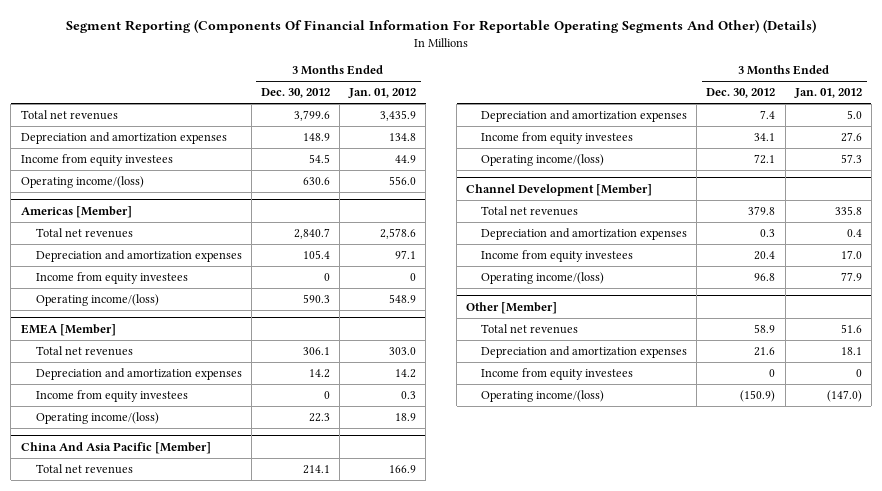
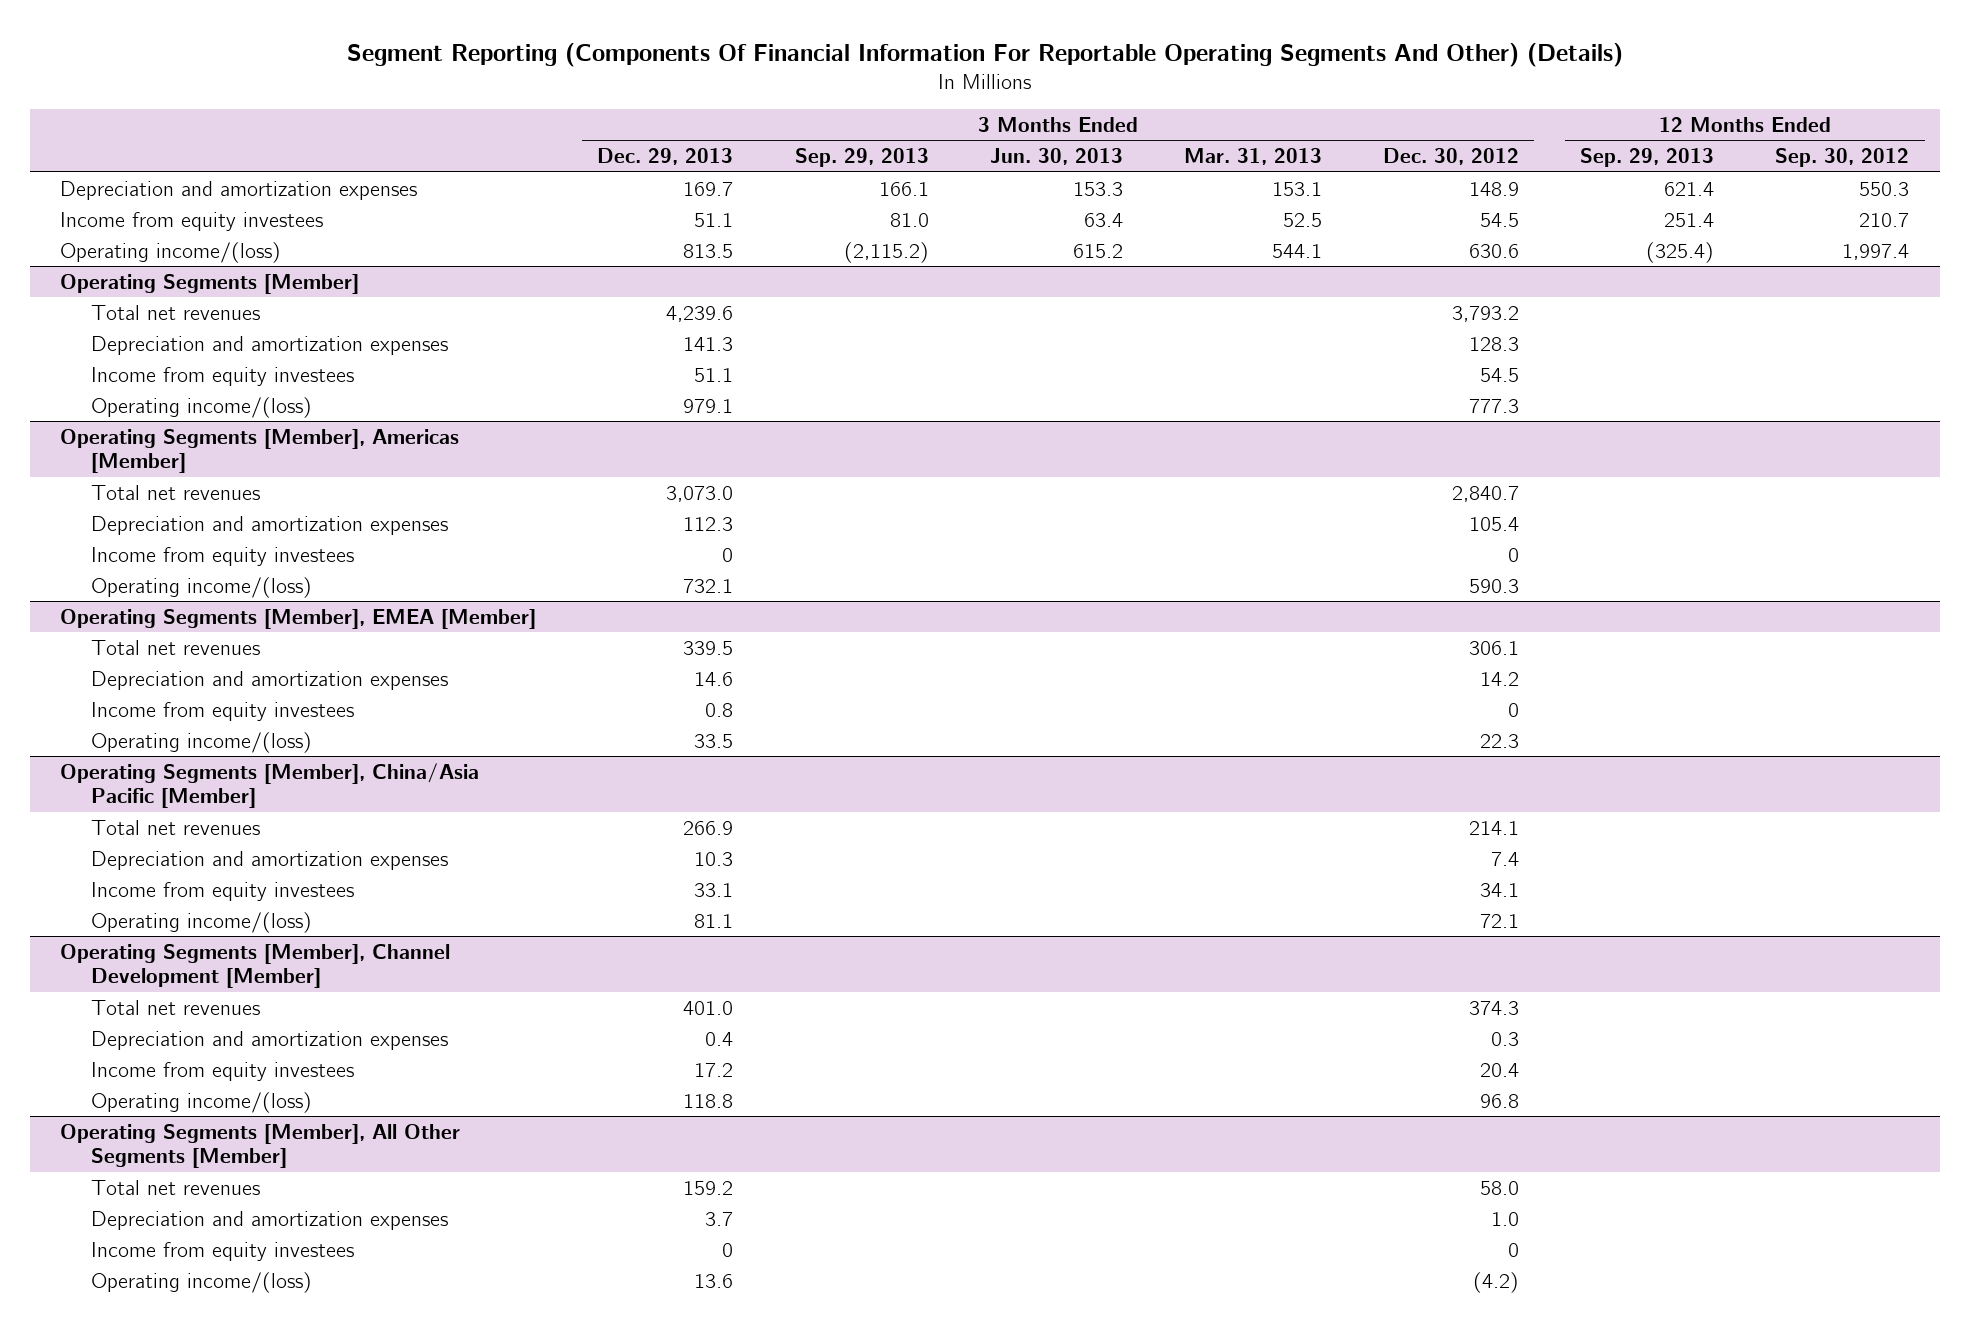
- | 3 Months Ended Dec. 30, 2012 | 3 Months Ended Jan. 01, 2012
+ | 3 Months Ended Dec. 29, 2013 | 3 Months Ended Sep. 29, 2013 | 3 Months Ended Jun. 30, 2013 | 3 Months Ended Mar. 31, 2013 | 3 Months Ended Dec. 30, 2012 | 12 Months Ended Sep. 29, 2013 | 12 Months Ended Sep. 30, 2012
- Total net revenues | 3,799.6 | 3,435.9
- Americas [Member]
+ Operating Segments [Member]
+ Total net revenues | 4,239.6 | | | | 3,793.2 | |
+ Depreciation and amortization expenses | 141.3 | | | | 128.3 | |
+ Income from equity investees | 51.1 | | | | 54.5 | |
+ Operating income/(loss) | 979.1 | | | | 777.3 | |
+ Operating Segments [Member], Americas [Member]
- EMEA [Member]
+ Operating Segments [Member], EMEA [Member]
- China And Asia Pacific [Member]
+ Operating Segments [Member], China/Asia Pacific [Member]
- Channel Development [Member]
- Total net revenues | 379.8 | 335.8
+ Operating Segments [Member], Channel Development [Member]
+ Total net revenues | 401.0 | | | | 374.3 | |
- Other [Member]
- Total net revenues | 58.9 | 51.6
- Depreciation and amortization expenses | 21.6 | 18.1
+ Operating Segments [Member], All Other Segments [Member]
+ Total net revenues | 159.2 | | | | 58.0 | |
+ Depreciation and amortization expenses | 3.7 | | | | 1.0 | |
- Operating income/(loss) | (150.9) | (147.0)
+ Operating income/(loss) | 13.6 | | | | (4.2) | |

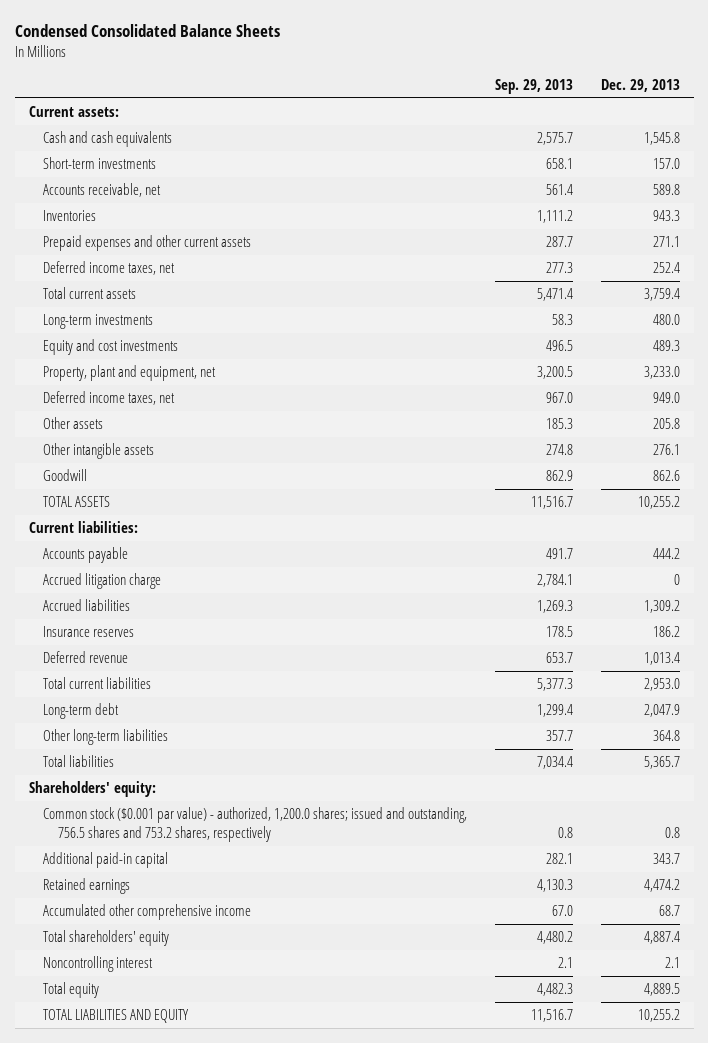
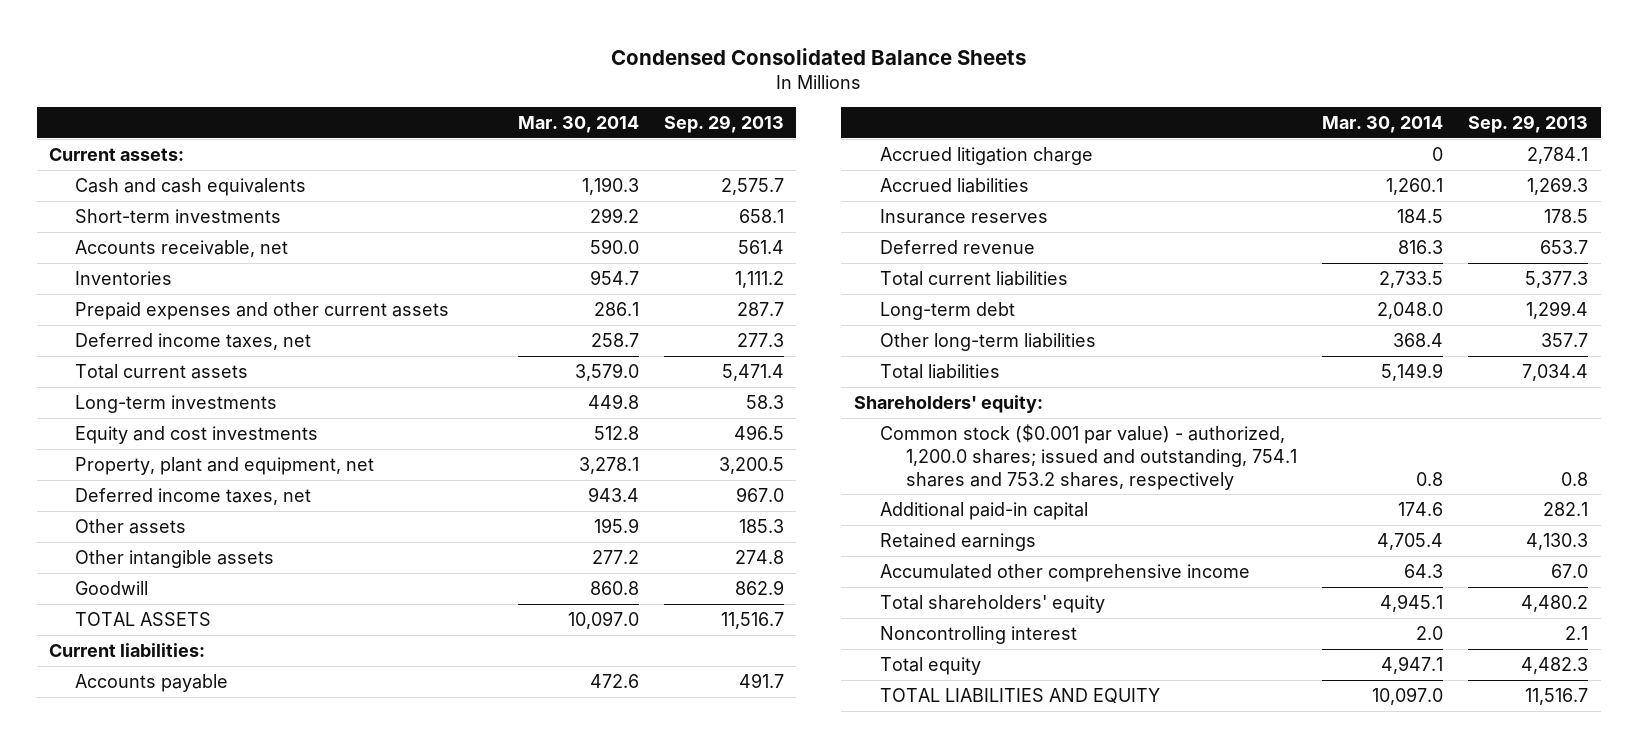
- | Sep. 29, 2013 | Dec. 29, 2013
+ | Mar. 30, 2014 | Sep. 29, 2013
- Common stock ($0.001 par value) - authorized, 1,200.0 shares; issued and outstanding, 756.5 shares and 753.2 shares, respectively | 0.8 | 0.8
+ Common stock ($0.001 par value) - authorized, 1,200.0 shares; issued and outstanding, 754.1 shares and 753.2 shares, respectively | 0.8 | 0.8

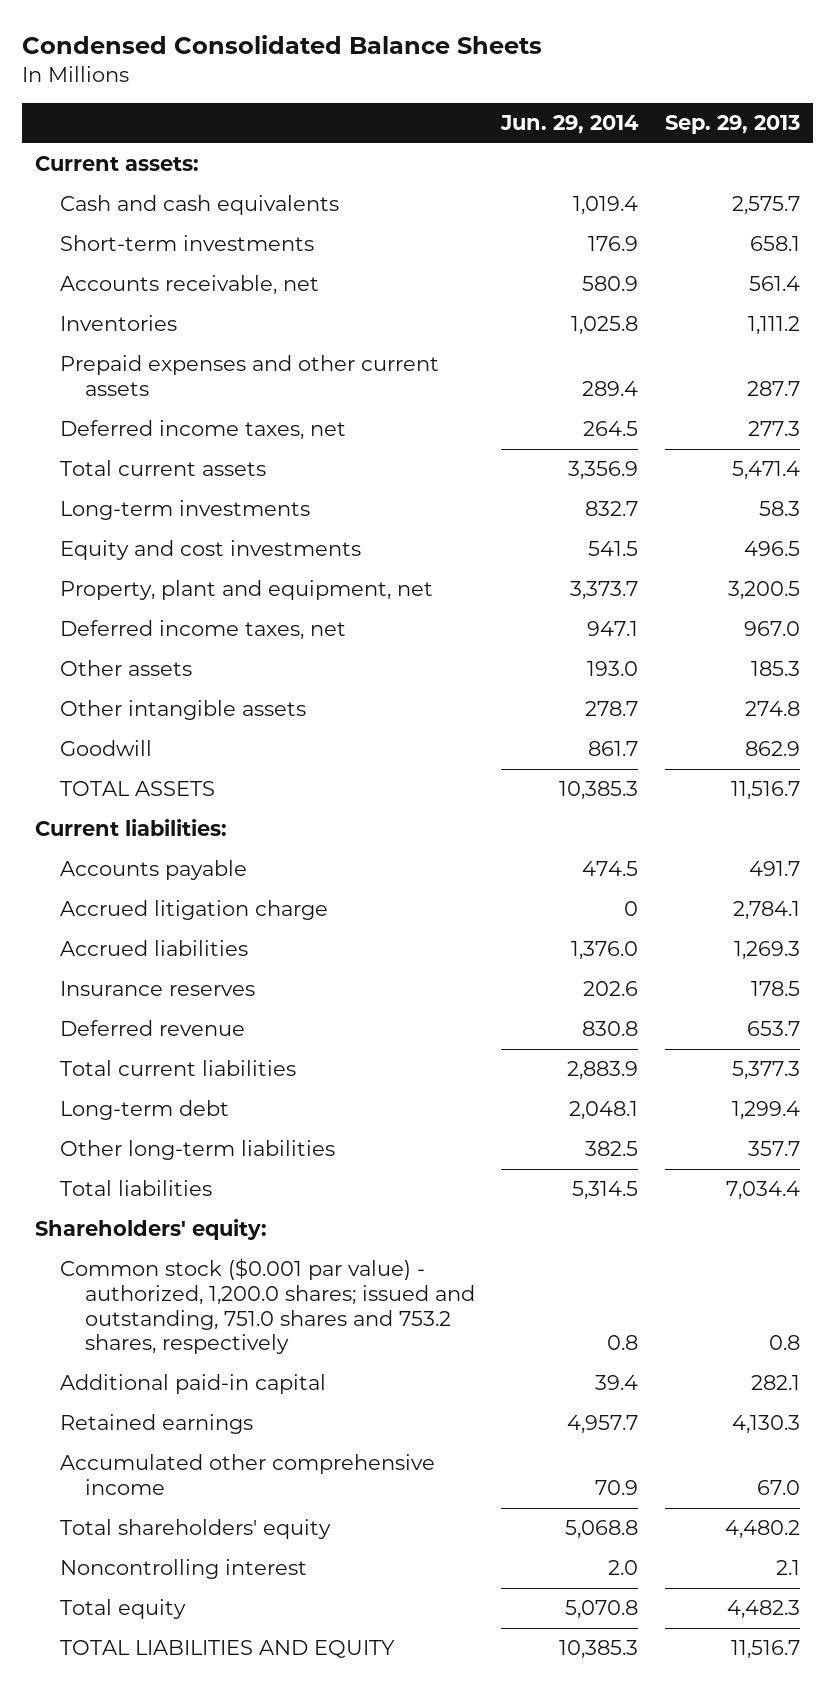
- | Mar. 30, 2014 | Sep. 29, 2013
+ | Jun. 29, 2014 | Sep. 29, 2013
- Common stock ($0.001 par value) - authorized, 1,200.0 shares; issued and outstanding, 754.1 shares and 753.2 shares, respectively | 0.8 | 0.8
+ Common stock ($0.001 par value) - authorized, 1,200.0 shares; issued and outstanding, 751.0 shares and 753.2 shares, respectively | 0.8 | 0.8

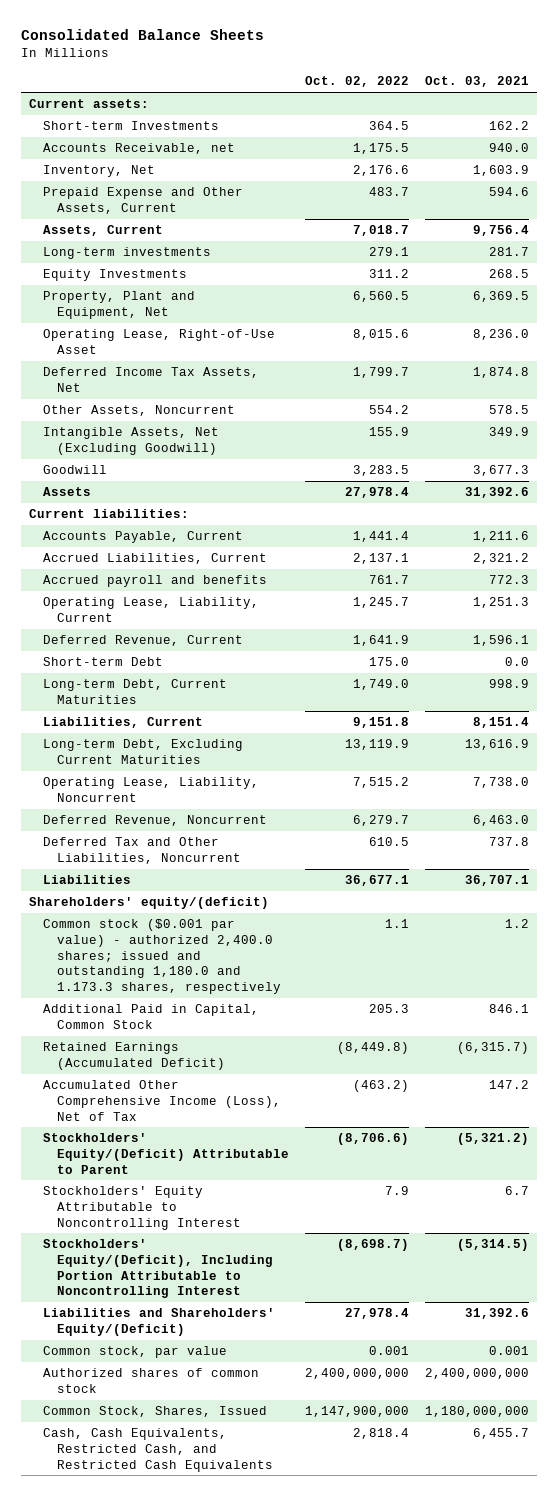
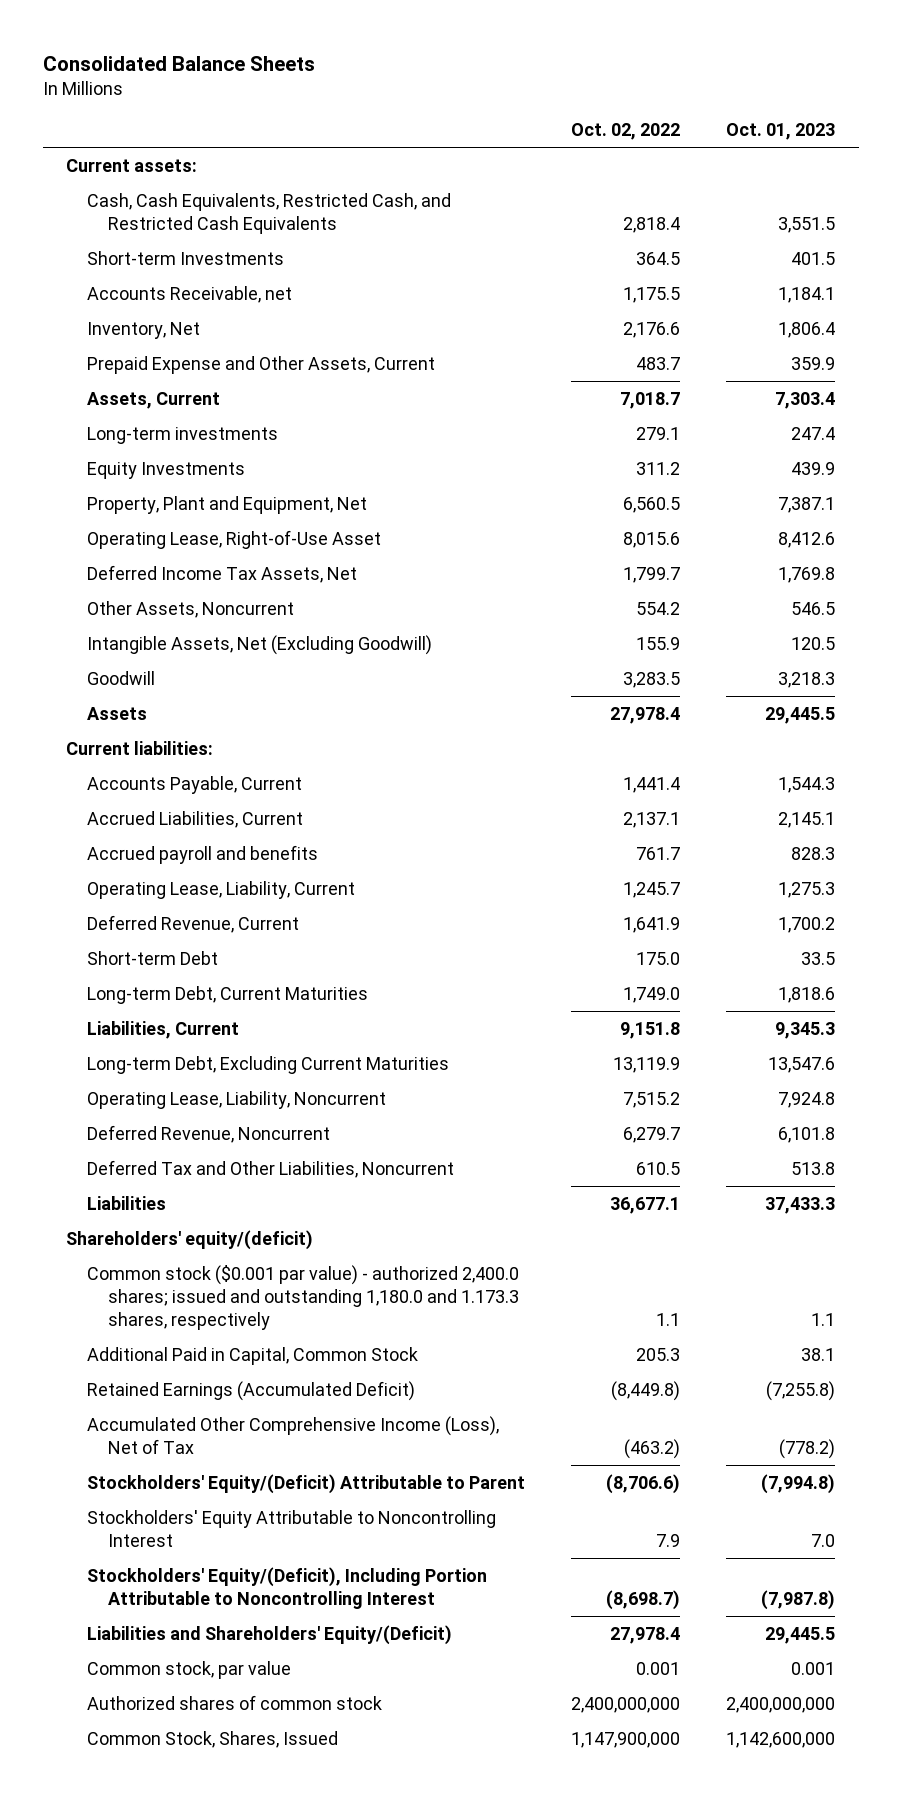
- | Oct. 02, 2022 | Oct. 03, 2021
+ | Oct. 02, 2022 | Oct. 01, 2023
moved up: Cash, Cash Equivalents, Restricted Cash, and Restricted Cash Equivalents | 2,818.4 | 3,551.5

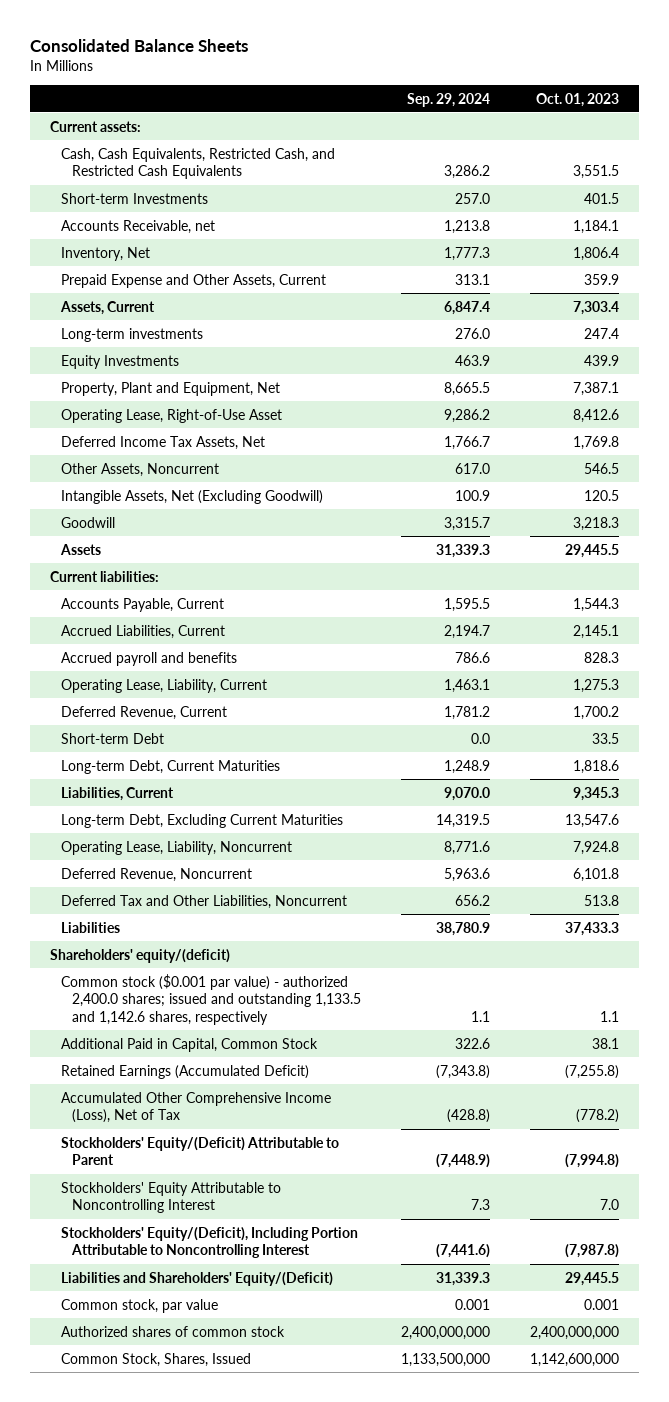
- | Oct. 02, 2022 | Oct. 01, 2023
+ | Sep. 29, 2024 | Oct. 01, 2023
- Common stock ($0.001 par value) - authorized 2,400.0 shares; issued and outstanding 1,180.0 and 1.173.3 shares, respectively | 1.1 | 1.1
+ Common stock ($0.001 par value) - authorized 2,400.0 shares; issued and outstanding 1,133.5 and 1,142.6 shares, respectively | 1.1 | 1.1

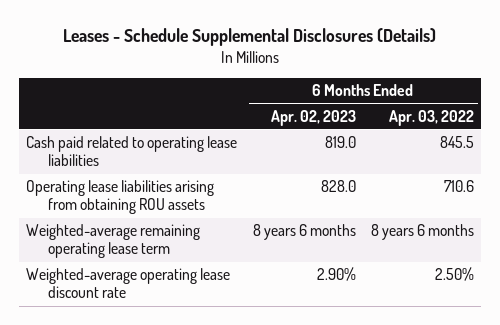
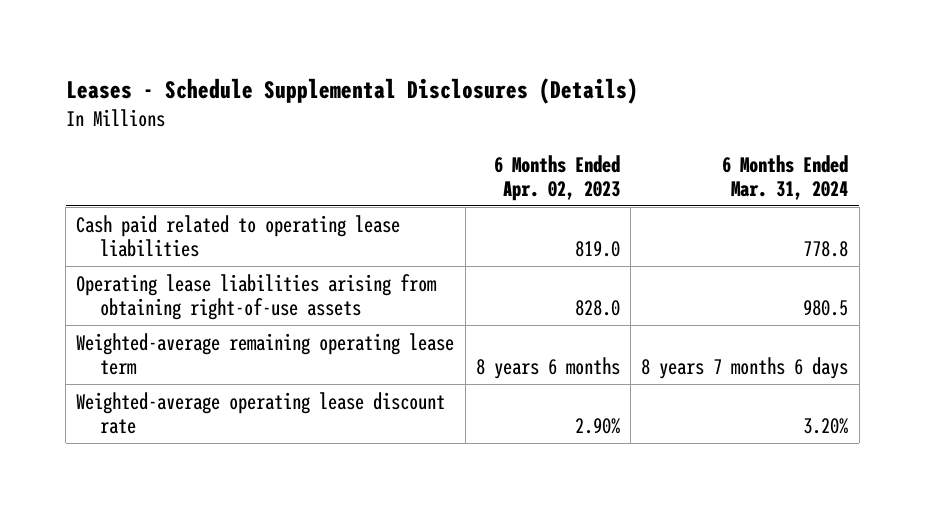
- | 6 Months Ended Apr. 02, 2023 | 6 Months Ended Apr. 03, 2022
+ | 6 Months Ended Apr. 02, 2023 | 6 Months Ended Mar. 31, 2024
- Operating lease liabilities arising from obtaining ROU assets | 828.0 | 710.6
+ Operating lease liabilities arising from obtaining right-of-use assets | 828.0 | 980.5

